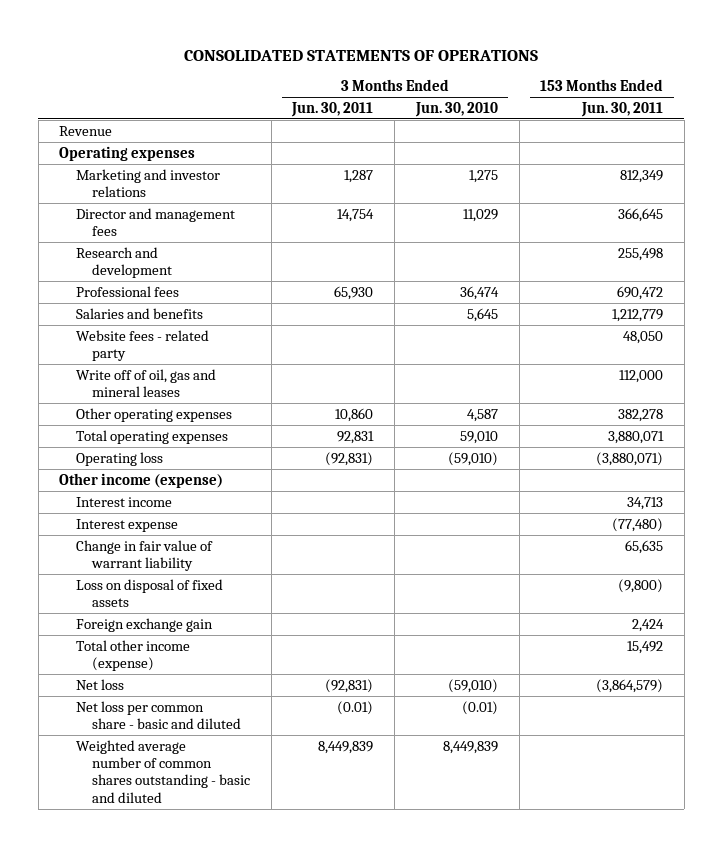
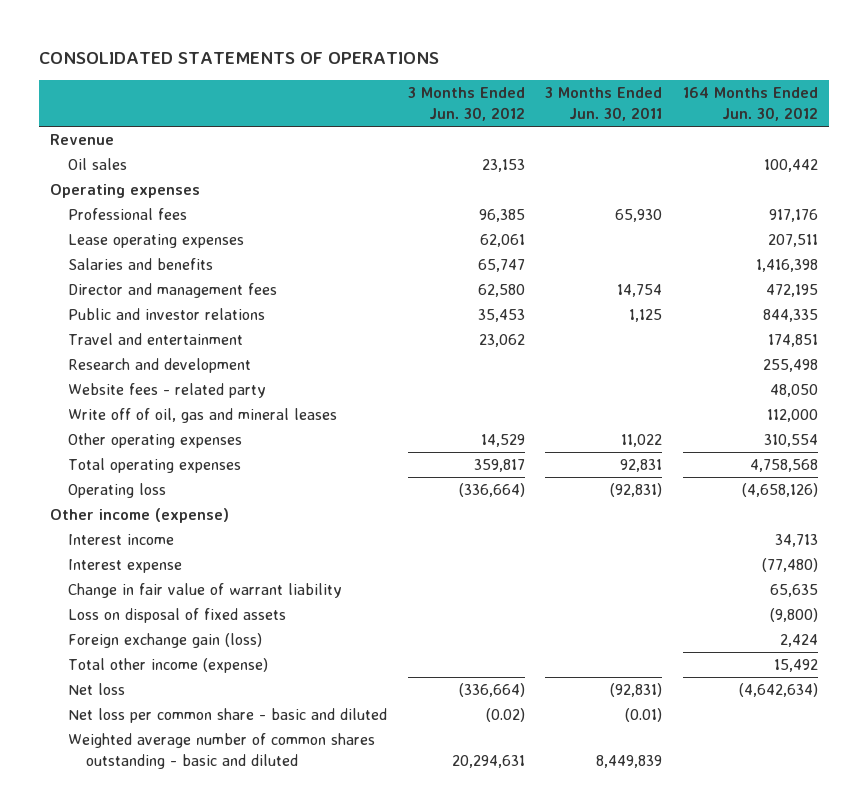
- | 3 Months Ended Jun. 30, 2011 | 3 Months Ended Jun. 30, 2010 | 153 Months Ended Jun. 30, 2011
+ | 3 Months Ended Jun. 30, 2012 | 3 Months Ended Jun. 30, 2011 | 164 Months Ended Jun. 30, 2012
+ Oil sales | 23,153 | | 100,442
- Marketing and investor relations | 1,287 | 1,275 | 812,349
+ Lease operating expenses | 62,061 | | 207,511
moved down: Director and management fees | 62,580 | 14,754 | 472,195
+ Public and investor relations | 35,453 | 1,125 | 844,335
+ Travel and entertainment | 23,062 | | 174,851
moved down: Research and development | | | 255,498
- Other operating expenses | 10,860 | 4,587 | 382,278
+ Other operating expenses | 14,529 | 11,022 | 310,554
- Foreign exchange gain | | | 2,424
+ Foreign exchange gain (loss) | | | 2,424

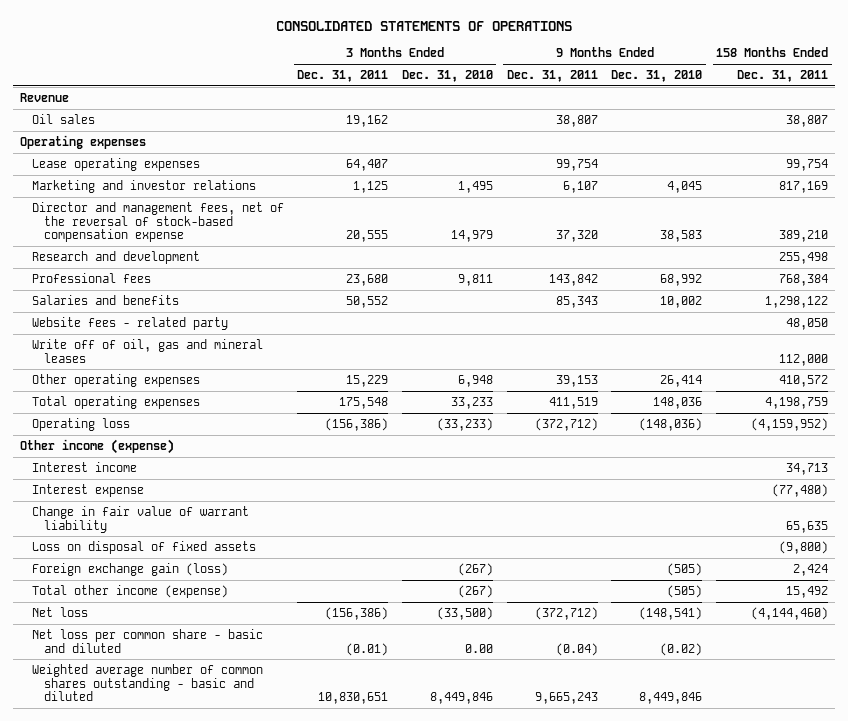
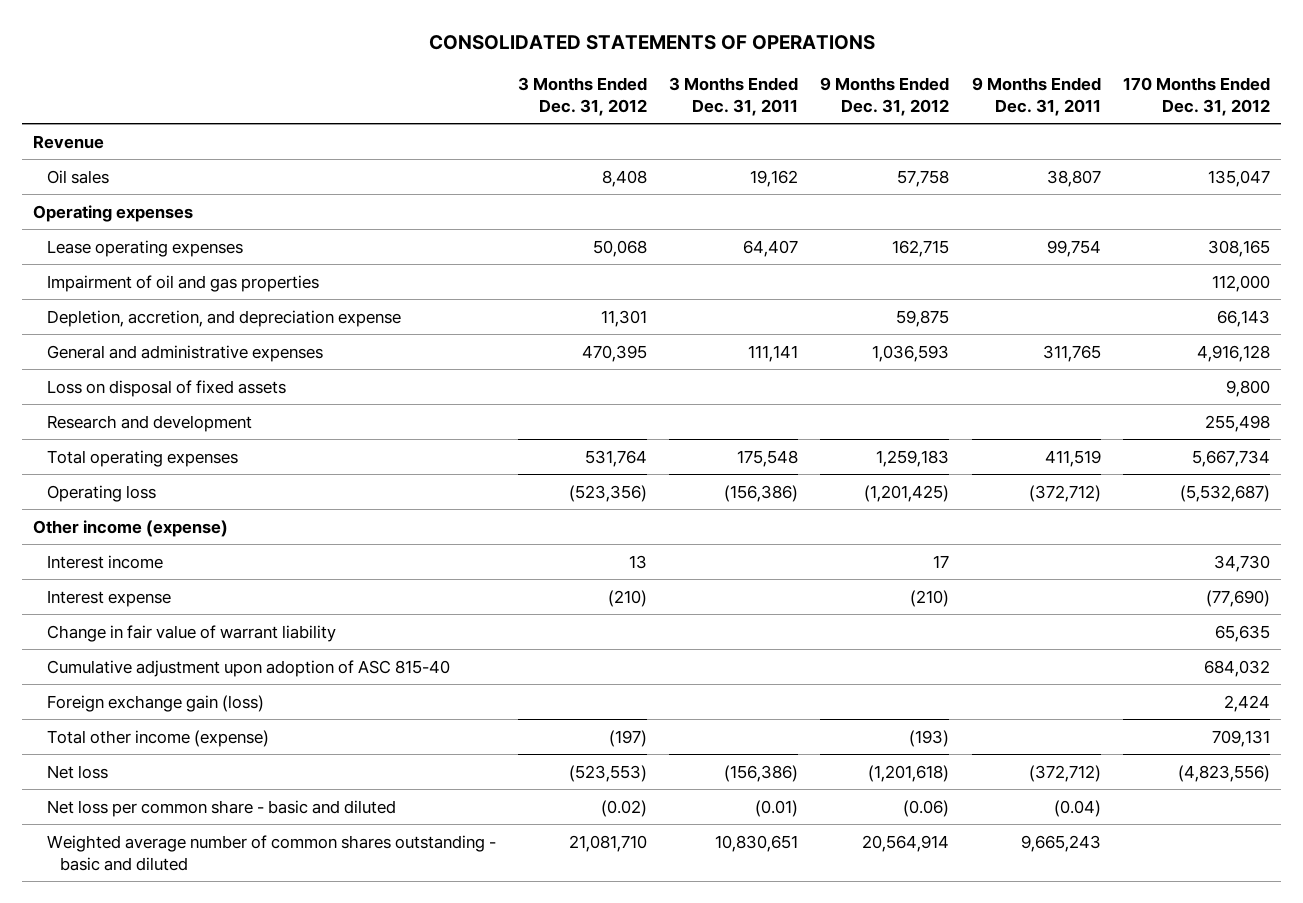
- | 3 Months Ended Dec. 31, 2011 | 3 Months Ended Dec. 31, 2010 | 9 Months Ended Dec. 31, 2011 | 9 Months Ended Dec. 31, 2010 | 158 Months Ended Dec. 31, 2011
+ | 3 Months Ended Dec. 31, 2012 | 3 Months Ended Dec. 31, 2011 | 9 Months Ended Dec. 31, 2012 | 9 Months Ended Dec. 31, 2011 | 170 Months Ended Dec. 31, 2012
- Marketing and investor relations | 1,125 | 1,495 | 6,107 | 4,045 | 817,169
- Director and management fees, net of the reversal of stock-based compensation expense | 20,555 | 14,979 | 37,320 | 38,583 | 389,210
+ Impairment of oil and gas properties | | | | | 112,000
+ Depletion, accretion, and depreciation expense | 11,301 | | 59,875 | | 66,143
+ General and administrative expenses | 470,395 | 111,141 | 1,036,593 | 311,765 | 4,916,128
moved up: Loss on disposal of fixed assets | | | | | 9,800
- Professional fees | 23,680 | 9,811 | 143,842 | 68,992 | 768,384
- Salaries and benefits | 50,552 | | 85,343 | 10,002 | 1,298,122
- Website fees - related party | | | | | 48,050
- Write off of oil, gas and mineral leases | | | | | 112,000
- Other operating expenses | 15,229 | 6,948 | 39,153 | 26,414 | 410,572
+ Cumulative adjustment upon adoption of ASC 815-40 | | | | | 684,032

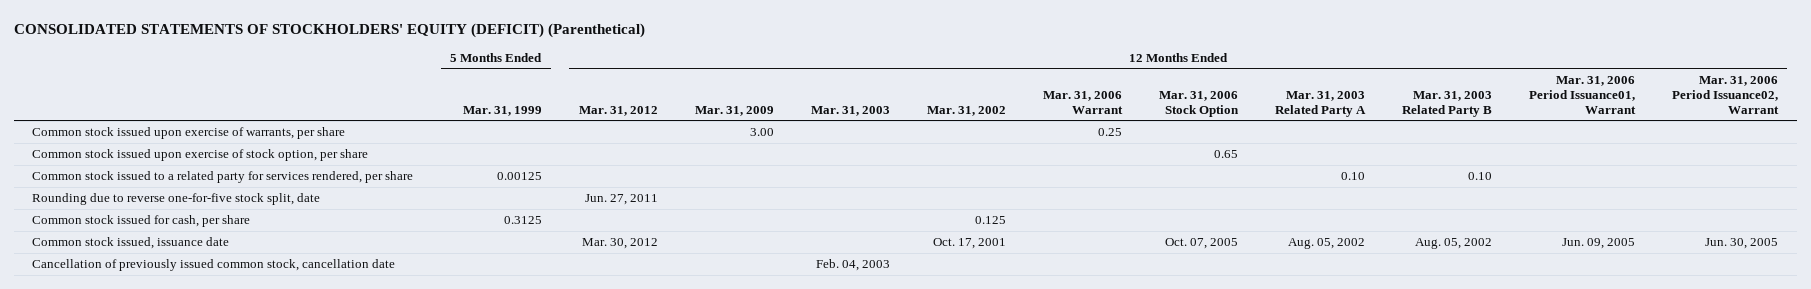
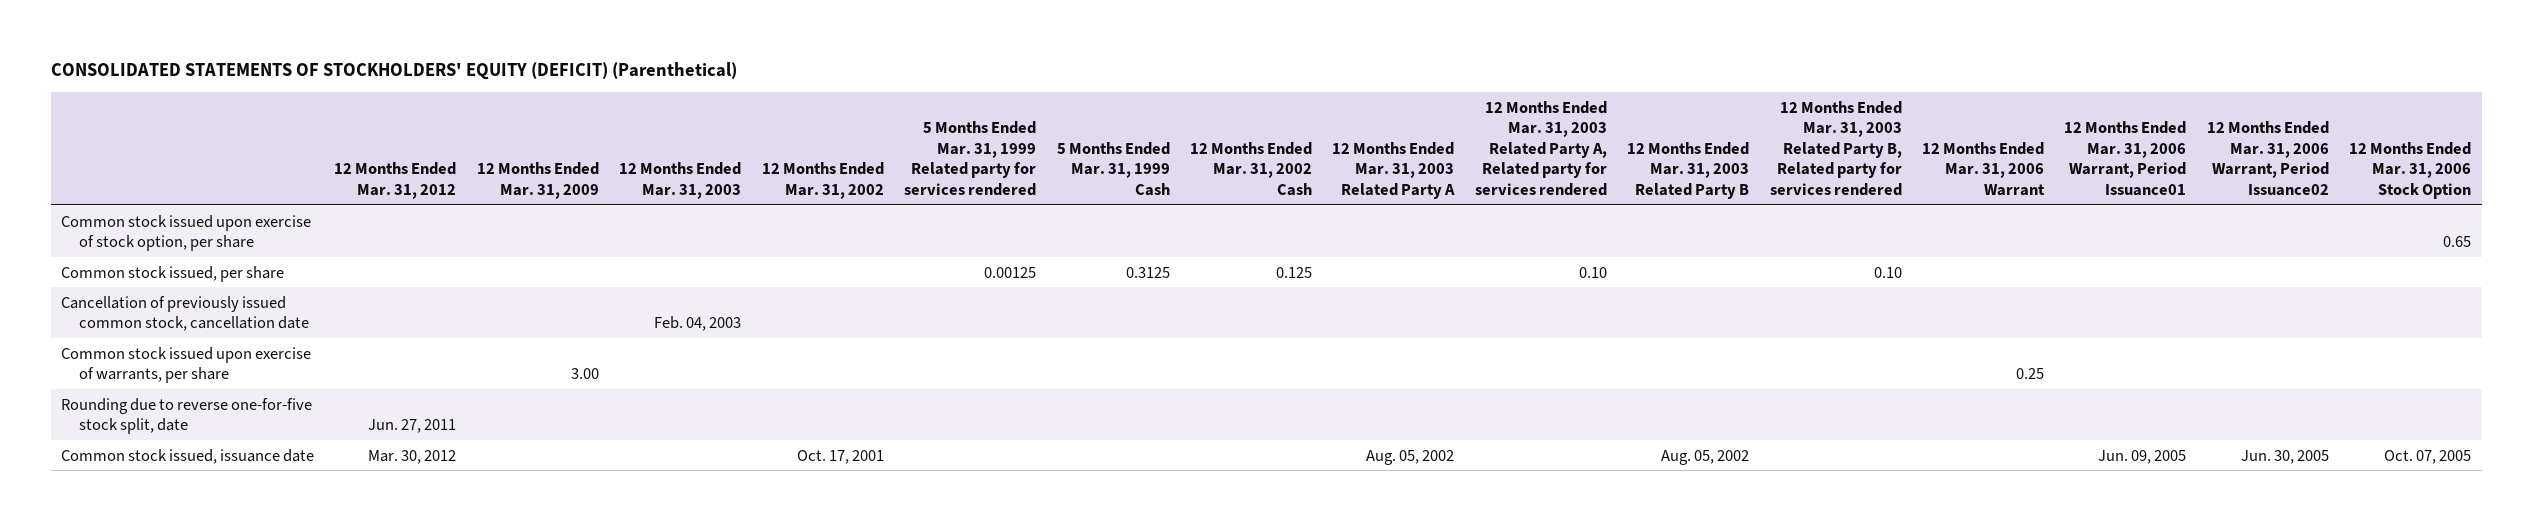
- | 5 Months Ended Mar. 31, 1999 | 12 Months Ended Mar. 31, 2012 | 12 Months Ended Mar. 31, 2009 | 12 Months Ended Mar. 31, 2003 | 12 Months Ended Mar. 31, 2002 | 12 Months Ended Mar. 31, 2006 Warrant | 12 Months Ended Mar. 31, 2006 Stock Option | 12 Months Ended Mar. 31, 2003 Related Party A | 12 Months Ended Mar. 31, 2003 Related Party B | 12 Months Ended Mar. 31, 2006 Period Issuance01, Warrant | 12 Months Ended Mar. 31, 2006 Period Issuance02, Warrant
+ | 12 Months Ended Mar. 31, 2012 | 12 Months Ended Mar. 31, 2009 | 12 Months Ended Mar. 31, 2003 | 12 Months Ended Mar. 31, 2002 | 5 Months Ended Mar. 31, 1999 Related party for services rendered | 5 Months Ended Mar. 31, 1999 Cash | 12 Months Ended Mar. 31, 2002 Cash | 12 Months Ended Mar. 31, 2003 Related Party A | 12 Months Ended Mar. 31, 2003 Related Party A, Related party for services rendered | 12 Months Ended Mar. 31, 2003 Related Party B | 12 Months Ended Mar. 31, 2003 Related Party B, Related party for services rendered | 12 Months Ended Mar. 31, 2006 Warrant | 12 Months Ended Mar. 31, 2006 Warrant, Period Issuance01 | 12 Months Ended Mar. 31, 2006 Warrant, Period Issuance02 | 12 Months Ended Mar. 31, 2006 Stock Option
- Common stock issued to a related party for services rendered, per share | 0.00125 | | | | | | | 0.10 | 0.10 | |
+ Common stock issued, per share | | | | | 0.00125 | 0.3125 | 0.125 | | 0.10 | | 0.10 | | | |
moved up: Cancellation of previously issued common stock, cancellation date | | | Feb. 04, 2003 | | | | | | | | | | | |
moved down: Common stock issued upon exercise of warrants, per share | | 3.00 | | | | | | | | | | 0.25 | | |
- Common stock issued for cash, per share | 0.3125 | | | | 0.125 | | | | | |

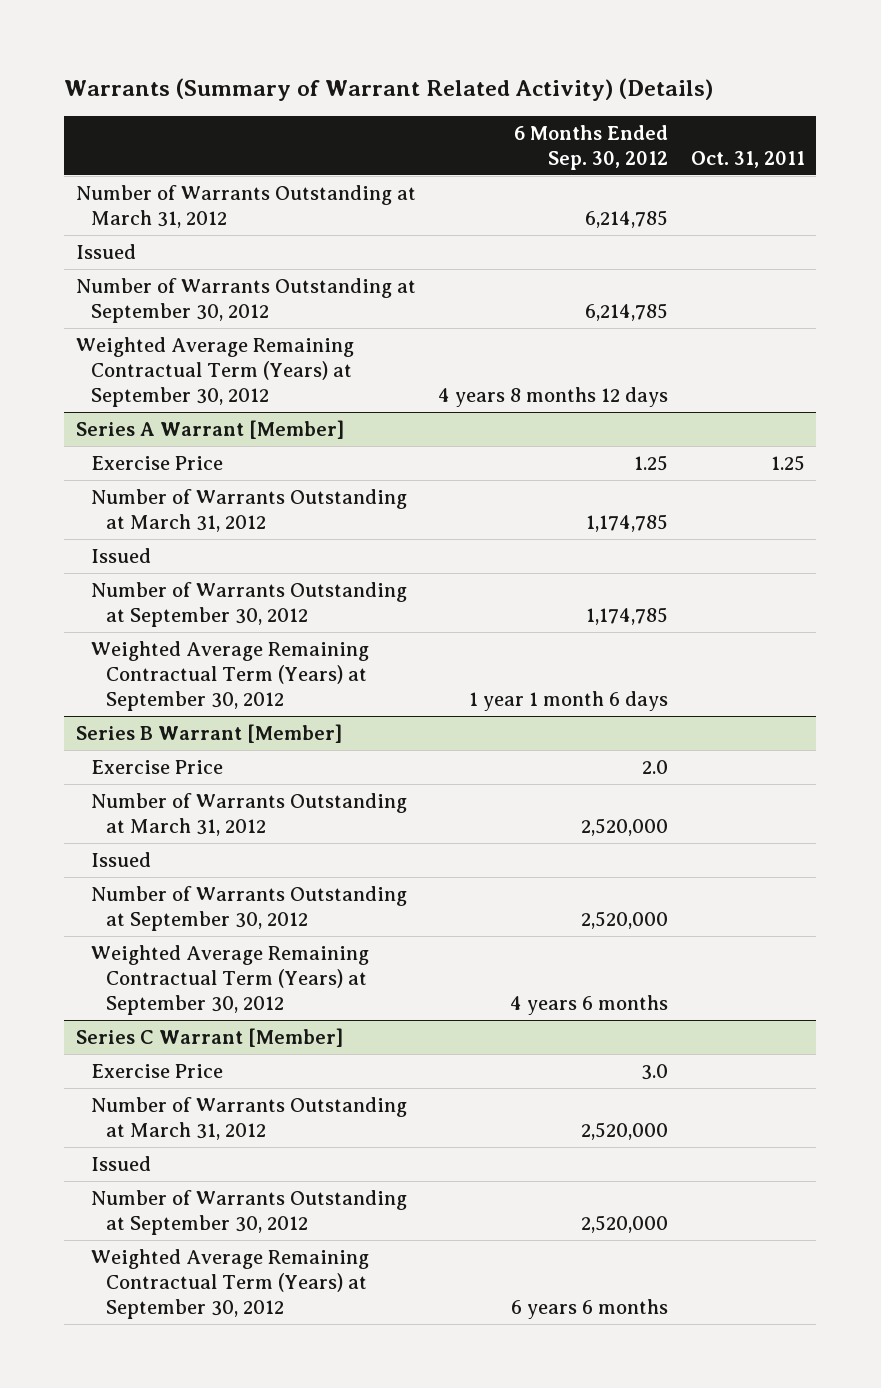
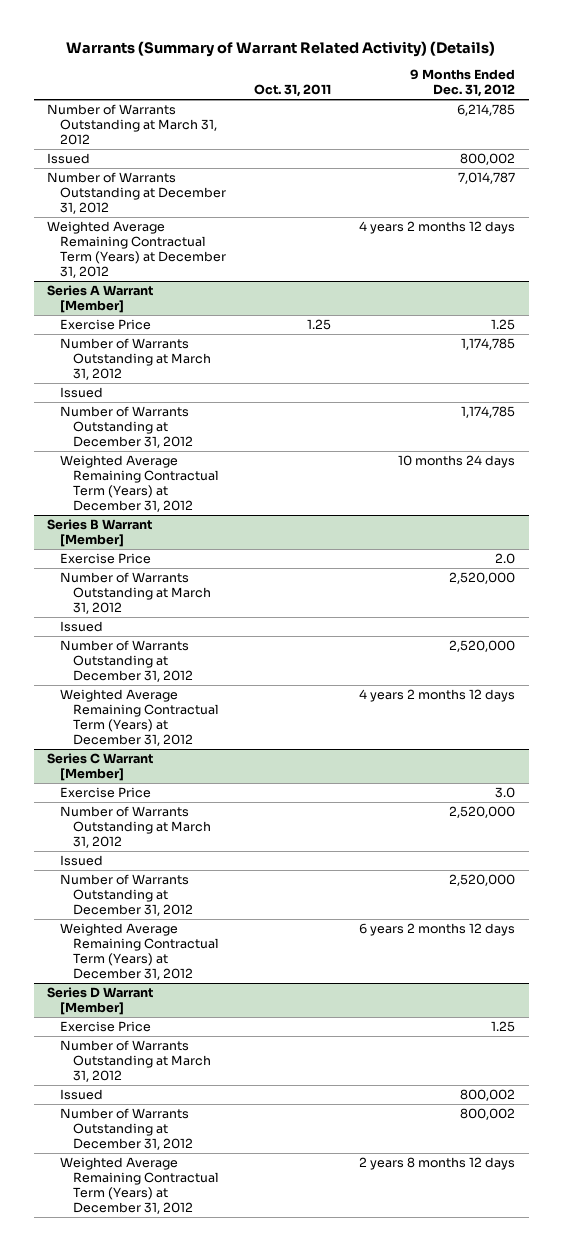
- | 6 Months Ended Sep. 30, 2012 | Oct. 31, 2011
+ | Oct. 31, 2011 | 9 Months Ended Dec. 31, 2012
- Number of Warrants Outstanding at September 30, 2012 | 6,214,785 |
- Weighted Average Remaining Contractual Term (Years) at September 30, 2012 | 4 years 8 months 12 days |
+ Number of Warrants Outstanding at December 31, 2012 | | 7,014,787
+ Weighted Average Remaining Contractual Term (Years) at December 31, 2012 | | 4 years 2 months 12 days
@ Series A Warrant [Member]
- Number of Warrants Outstanding at September 30, 2012 | 1,174,785 |
- Weighted Average Remaining Contractual Term (Years) at September 30, 2012 | 1 year 1 month 6 days |
+ Number of Warrants Outstanding at December 31, 2012 | | 1,174,785
+ Weighted Average Remaining Contractual Term (Years) at December 31, 2012 | | 10 months 24 days
@ Series B Warrant [Member]
- Number of Warrants Outstanding at September 30, 2012 | 2,520,000 |
- Weighted Average Remaining Contractual Term (Years) at September 30, 2012 | 4 years 6 months |
+ Number of Warrants Outstanding at December 31, 2012 | | 2,520,000
+ Weighted Average Remaining Contractual Term (Years) at December 31, 2012 | | 4 years 2 months 12 days
@ Series C Warrant [Member]
- Number of Warrants Outstanding at September 30, 2012 | 2,520,000 |
- Weighted Average Remaining Contractual Term (Years) at September 30, 2012 | 6 years 6 months |
+ Number of Warrants Outstanding at December 31, 2012 | | 2,520,000
+ Weighted Average Remaining Contractual Term (Years) at December 31, 2012 | | 6 years 2 months 12 days
+ Series D Warrant [Member]
+ Exercise Price | | 1.25
+ Number of Warrants Outstanding at March 31, 2012
+ Issued | | 800,002
+ Number of Warrants Outstanding at December 31, 2012 | | 800,002
+ Weighted Average Remaining Contractual Term (Years) at December 31, 2012 | | 2 years 8 months 12 days

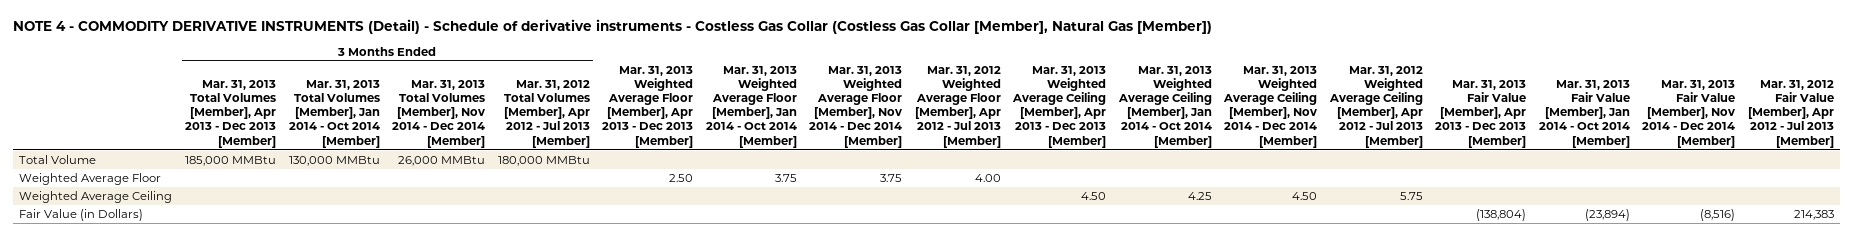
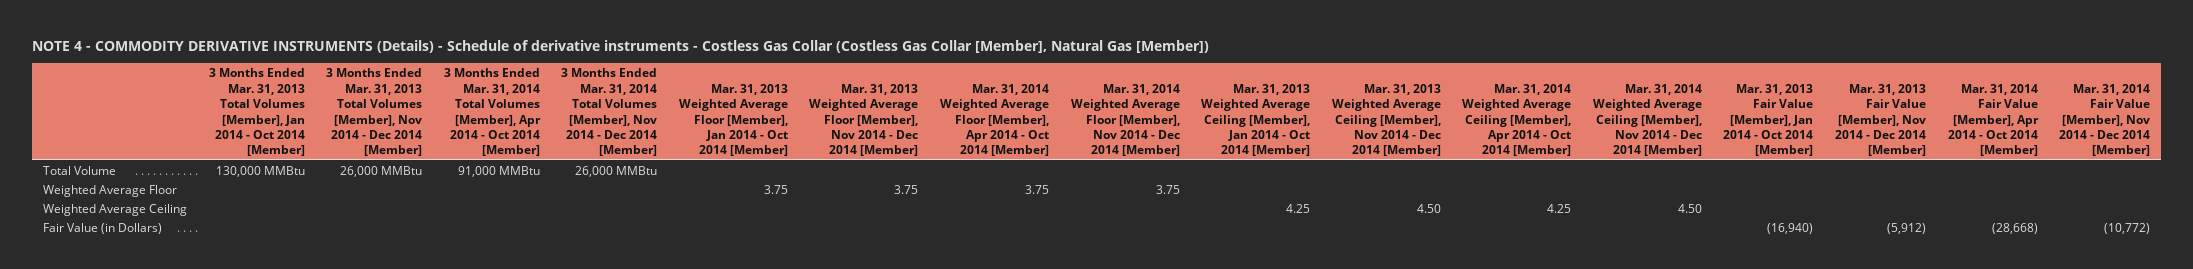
- NOTE 4 - COMMODITY DERIVATIVE INSTRUMENTS (Detail) - Schedule of derivative instruments - Costless Gas Collar (Costless Gas Collar [Member], Natural Gas [Member])
+ NOTE 4 - COMMODITY DERIVATIVE INSTRUMENTS (Details) - Schedule of derivative instruments - Costless Gas Collar (Costless Gas Collar [Member], Natural Gas [Member])
- | 3 Months Ended Mar. 31, 2013 Total Volumes [Member], Apr 2013 - Dec 2013 [Member] | 3 Months Ended Mar. 31, 2013 Total Volumes [Member], Jan 2014 - Oct 2014 [Member] | 3 Months Ended Mar. 31, 2013 Total Volumes [Member], Nov 2014 - Dec 2014 [Member] | 3 Months Ended Mar. 31, 2012 Total Volumes [Member], Apr 2012 - Jul 2013 [Member] | Mar. 31, 2013 Weighted Average Floor [Member], Apr 2013 - Dec 2013 [Member] | Mar. 31, 2013 Weighted Average Floor [Member], Jan 2014 - Oct 2014 [Member] | Mar. 31, 2013 Weighted Average Floor [Member], Nov 2014 - Dec 2014 [Member] | Mar. 31, 2012 Weighted Average Floor [Member], Apr 2012 - Jul 2013 [Member] | Mar. 31, 2013 Weighted Average Ceiling [Member], Apr 2013 - Dec 2013 [Member] | Mar. 31, 2013 Weighted Average Ceiling [Member], Jan 2014 - Oct 2014 [Member] | Mar. 31, 2013 Weighted Average Ceiling [Member], Nov 2014 - Dec 2014 [Member] | Mar. 31, 2012 Weighted Average Ceiling [Member], Apr 2012 - Jul 2013 [Member] | Mar. 31, 2013 Fair Value [Member], Apr 2013 - Dec 2013 [Member] | Mar. 31, 2013 Fair Value [Member], Jan 2014 - Oct 2014 [Member] | Mar. 31, 2013 Fair Value [Member], Nov 2014 - Dec 2014 [Member] | Mar. 31, 2012 Fair Value [Member], Apr 2012 - Jul 2013 [Member]
+ | 3 Months Ended Mar. 31, 2013 Total Volumes [Member], Jan 2014 - Oct 2014 [Member] | 3 Months Ended Mar. 31, 2013 Total Volumes [Member], Nov 2014 - Dec 2014 [Member] | 3 Months Ended Mar. 31, 2014 Total Volumes [Member], Apr 2014 - Oct 2014 [Member] | 3 Months Ended Mar. 31, 2014 Total Volumes [Member], Nov 2014 - Dec 2014 [Member] | Mar. 31, 2013 Weighted Average Floor [Member], Jan 2014 - Oct 2014 [Member] | Mar. 31, 2013 Weighted Average Floor [Member], Nov 2014 - Dec 2014 [Member] | Mar. 31, 2014 Weighted Average Floor [Member], Apr 2014 - Oct 2014 [Member] | Mar. 31, 2014 Weighted Average Floor [Member], Nov 2014 - Dec 2014 [Member] | Mar. 31, 2013 Weighted Average Ceiling [Member], Jan 2014 - Oct 2014 [Member] | Mar. 31, 2013 Weighted Average Ceiling [Member], Nov 2014 - Dec 2014 [Member] | Mar. 31, 2014 Weighted Average Ceiling [Member], Apr 2014 - Oct 2014 [Member] | Mar. 31, 2014 Weighted Average Ceiling [Member], Nov 2014 - Dec 2014 [Member] | Mar. 31, 2013 Fair Value [Member], Jan 2014 - Oct 2014 [Member] | Mar. 31, 2013 Fair Value [Member], Nov 2014 - Dec 2014 [Member] | Mar. 31, 2014 Fair Value [Member], Apr 2014 - Oct 2014 [Member] | Mar. 31, 2014 Fair Value [Member], Nov 2014 - Dec 2014 [Member]
- Fair Value (in Dollars) | | | | | | | | | | | | | (138,804) | (23,894) | (8,516) | 214,383
+ Fair Value (in Dollars) | | | | | | | | | | | | | (16,940) | (5,912) | (28,668) | (10,772)

